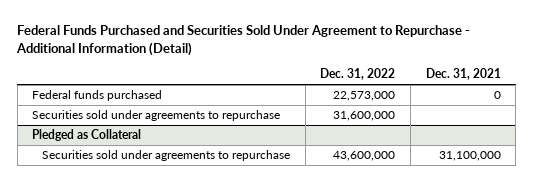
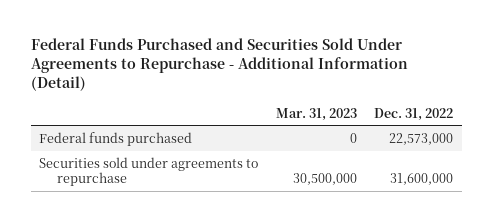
- Federal Funds Purchased and Securities Sold Under Agreement to Repurchase - Additional Information (Detail)
+ Federal Funds Purchased and Securities Sold Under Agreements to Repurchase - Additional Information (Detail)
- | Dec. 31, 2022 | Dec. 31, 2021
+ | Mar. 31, 2023 | Dec. 31, 2022
- Pledged as Collateral
- Securities sold under agreements to repurchase | 43,600,000 | 31,100,000

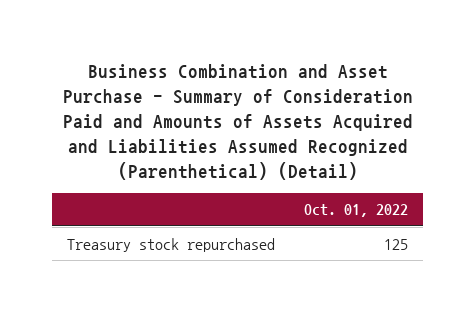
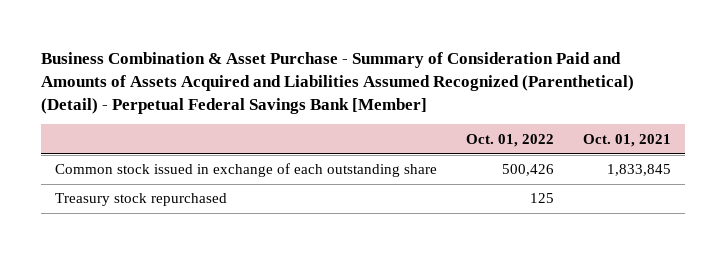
- Business Combination and Asset Purchase - Summary of Consideration Paid and Amounts of Assets Acquired and Liabilities Assumed Recognized (Parenthetical) (Detail)
+ Business Combination & Asset Purchase - Summary of Consideration Paid and Amounts of Assets Acquired and Liabilities Assumed Recognized (Parenthetical) (Detail) - Perpetual Federal Savings Bank [Member]
- | Oct. 01, 2022
+ | Oct. 01, 2022 | Oct. 01, 2021
+ Common stock issued in exchange of each outstanding share | 500,426 | 1,833,845

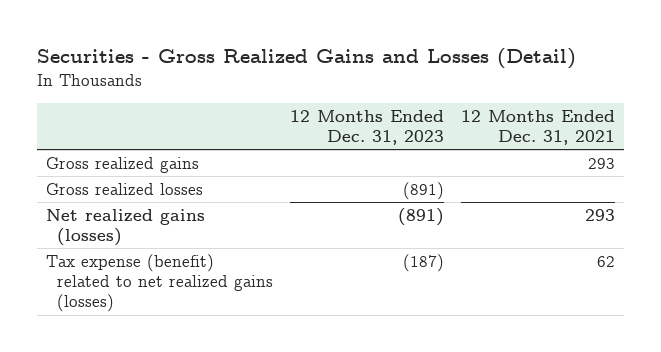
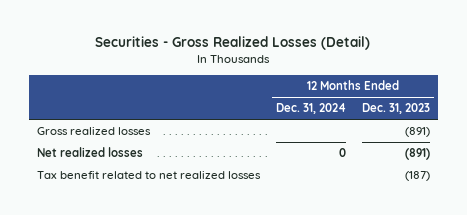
- Securities - Gross Realized Gains and Losses (Detail)
+ Securities - Gross Realized Losses (Detail)
- | 12 Months Ended Dec. 31, 2023 | 12 Months Ended Dec. 31, 2021
+ | 12 Months Ended Dec. 31, 2024 | 12 Months Ended Dec. 31, 2023
- Gross realized gains | | 293
- Net realized gains (losses) | (891) | 293
- Tax expense (benefit) related to net realized gains (losses) | (187) | 62
+ Net realized losses | 0 | (891)
+ Tax benefit related to net realized losses | | (187)

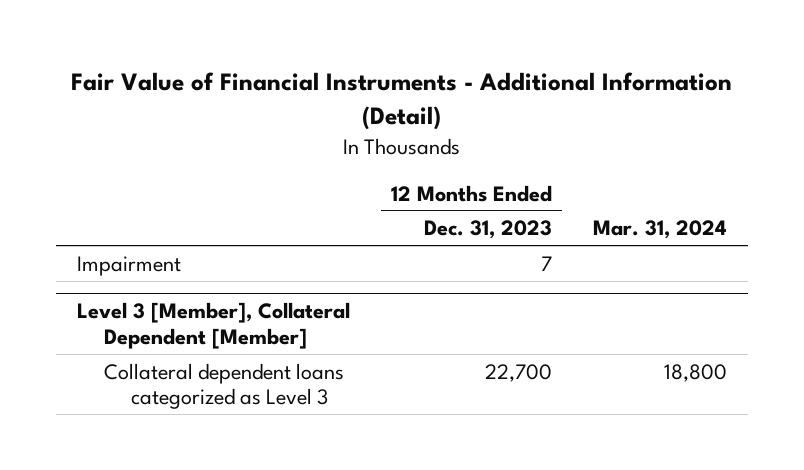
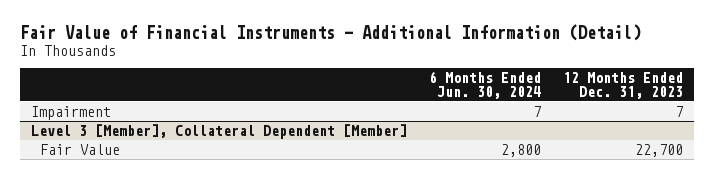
- | 12 Months Ended Dec. 31, 2023 | Mar. 31, 2024
+ | 6 Months Ended Jun. 30, 2024 | 12 Months Ended Dec. 31, 2023
@ Level 3 [Member], Collateral Dependent [Member]
- Collateral dependent loans categorized as Level 3 | 22,700 | 18,800
+ Fair Value | 2,800 | 22,700

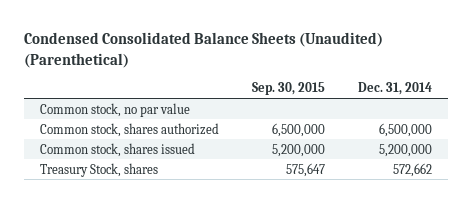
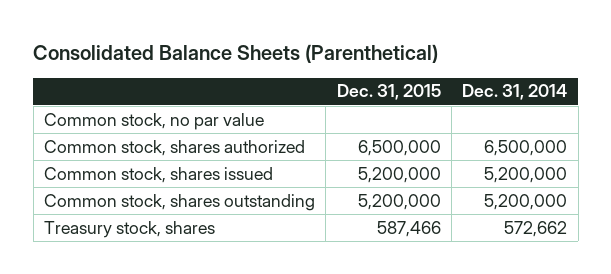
- Condensed Consolidated Balance Sheets (Unaudited) (Parenthetical)
+ Consolidated Balance Sheets (Parenthetical)
- | Sep. 30, 2015 | Dec. 31, 2014
+ | Dec. 31, 2015 | Dec. 31, 2014
- Treasury Stock, shares | 575,647 | 572,662
+ Common stock, shares outstanding | 5,200,000 | 5,200,000
+ Treasury stock, shares | 587,466 | 572,662

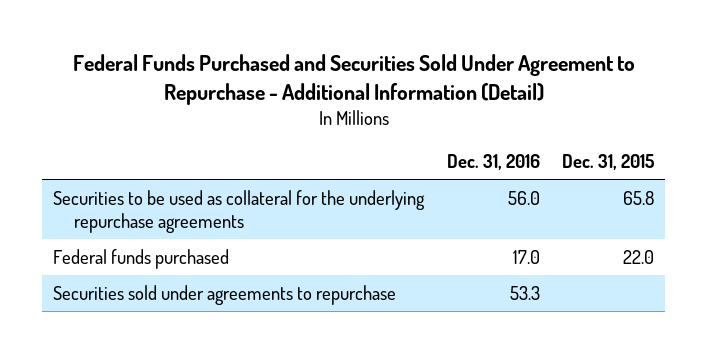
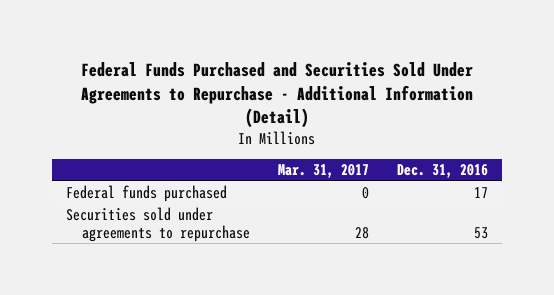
- Federal Funds Purchased and Securities Sold Under Agreement to Repurchase - Additional Information (Detail)
+ Federal Funds Purchased and Securities Sold Under Agreements to Repurchase - Additional Information (Detail)
- | Dec. 31, 2016 | Dec. 31, 2015
+ | Mar. 31, 2017 | Dec. 31, 2016
- Securities to be used as collateral for the underlying repurchase agreements | 56.0 | 65.8
- Federal funds purchased | 17.0 | 22.0
- Securities sold under agreements to repurchase | 53.3 |
+ Federal funds purchased | 0 | 17
+ Securities sold under agreements to repurchase | 28 | 53

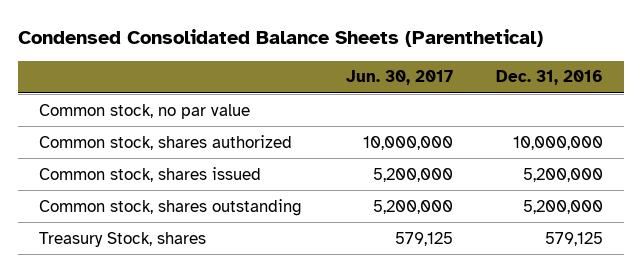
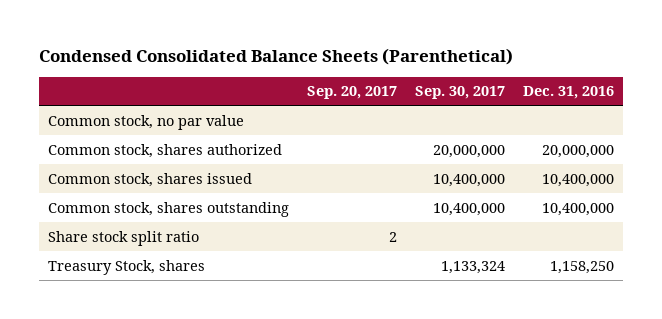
- | Jun. 30, 2017 | Dec. 31, 2016
+ | Sep. 20, 2017 | Sep. 30, 2017 | Dec. 31, 2016
- Common stock, shares authorized | 10,000,000 | 10,000,000
- Common stock, shares issued | 5,200,000 | 5,200,000
- Common stock, shares outstanding | 5,200,000 | 5,200,000
- Treasury Stock, shares | 579,125 | 579,125
+ Common stock, shares authorized | | 20,000,000 | 20,000,000
+ Common stock, shares issued | | 10,400,000 | 10,400,000
+ Common stock, shares outstanding | | 10,400,000 | 10,400,000
+ Share stock split ratio | 2 | |
+ Treasury Stock, shares | | 1,133,324 | 1,158,250

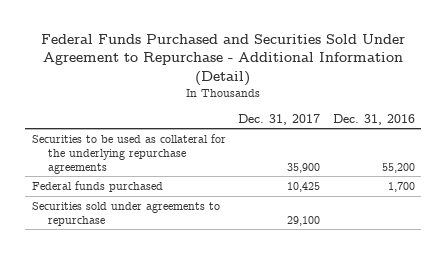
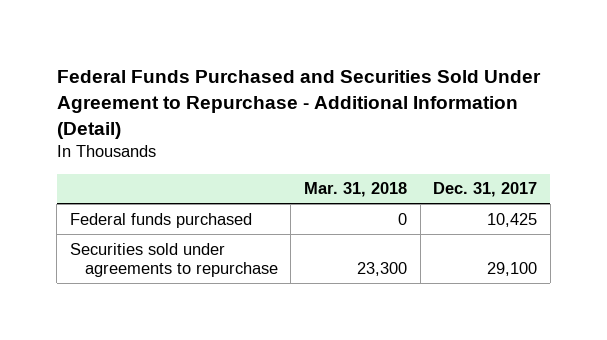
- | Dec. 31, 2017 | Dec. 31, 2016
+ | Mar. 31, 2018 | Dec. 31, 2017
- Securities to be used as collateral for the underlying repurchase agreements | 35,900 | 55,200

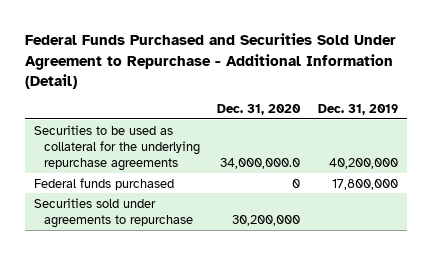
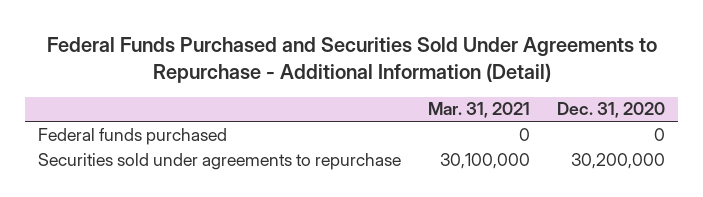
- Federal Funds Purchased and Securities Sold Under Agreement to Repurchase - Additional Information (Detail)
+ Federal Funds Purchased and Securities Sold Under Agreements to Repurchase - Additional Information (Detail)
- | Dec. 31, 2020 | Dec. 31, 2019
+ | Mar. 31, 2021 | Dec. 31, 2020
- Securities to be used as collateral for the underlying repurchase agreements | 34,000,000.0 | 40,200,000

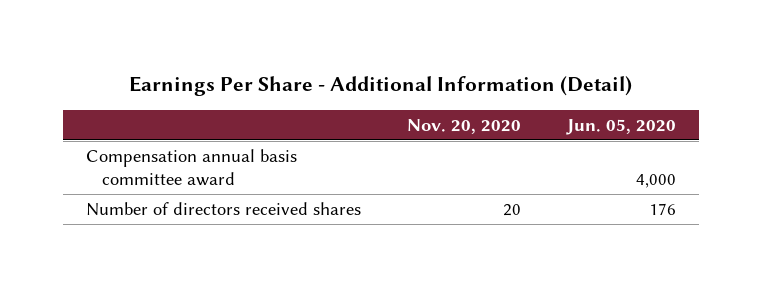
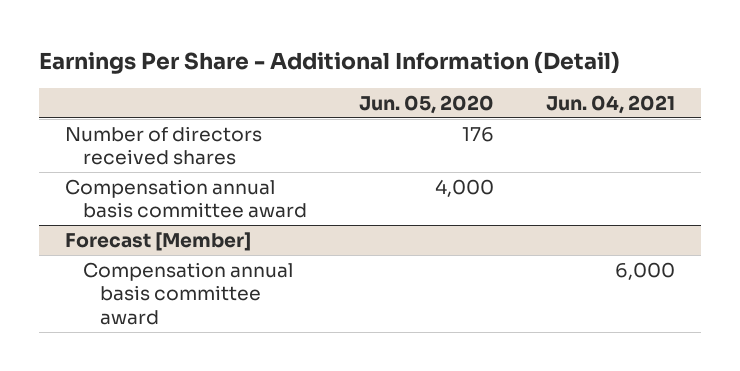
- | Nov. 20, 2020 | Jun. 05, 2020
+ | Jun. 05, 2020 | Jun. 04, 2021
moved down: Compensation annual basis committee award | 4,000 |
+ Forecast [Member]
+ Compensation annual basis committee award | | 6,000

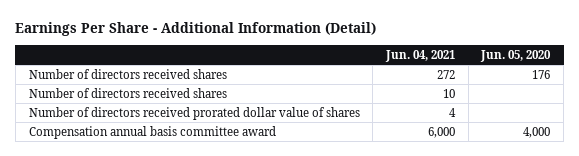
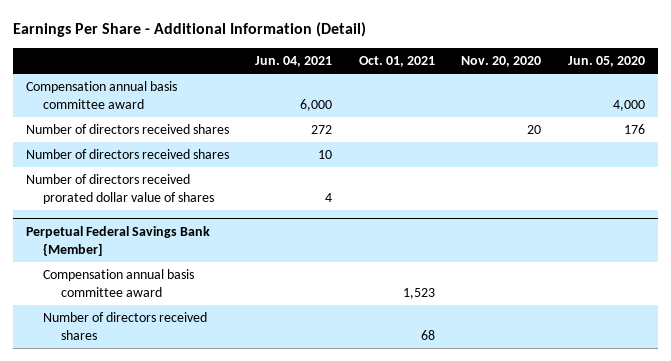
- | Jun. 04, 2021 | Jun. 05, 2020
+ | Jun. 04, 2021 | Oct. 01, 2021 | Nov. 20, 2020 | Jun. 05, 2020
moved up: Compensation annual basis committee award | 6,000 | | | 4,000
+ Perpetual Federal Savings Bank {Member]
+ Compensation annual basis committee award | | 1,523 | |
+ Number of directors received shares | | 68 | |

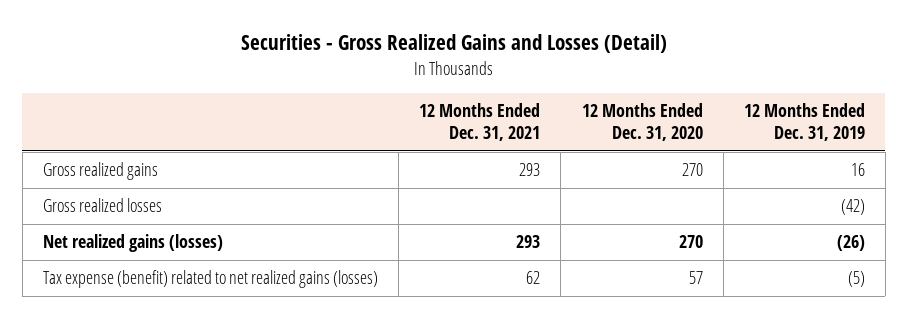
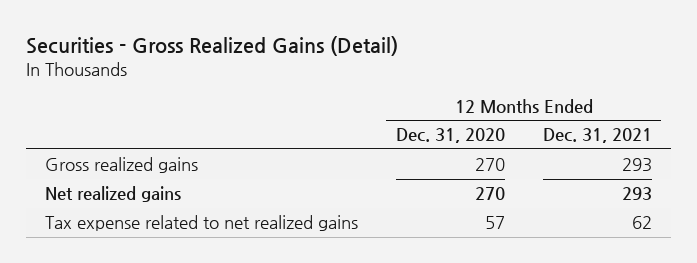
- Securities - Gross Realized Gains and Losses (Detail)
+ Securities - Gross Realized Gains (Detail)
- | 12 Months Ended Dec. 31, 2021 | 12 Months Ended Dec. 31, 2020 | 12 Months Ended Dec. 31, 2019
+ | 12 Months Ended Dec. 31, 2020 | 12 Months Ended Dec. 31, 2021
- Gross realized losses | | | (42)
- Net realized gains (losses) | 293 | 270 | (26)
- Tax expense (benefit) related to net realized gains (losses) | 62 | 57 | (5)
+ Net realized gains | 270 | 293
+ Tax expense related to net realized gains | 57 | 62

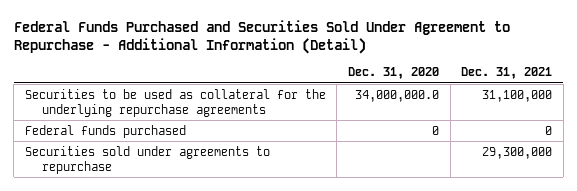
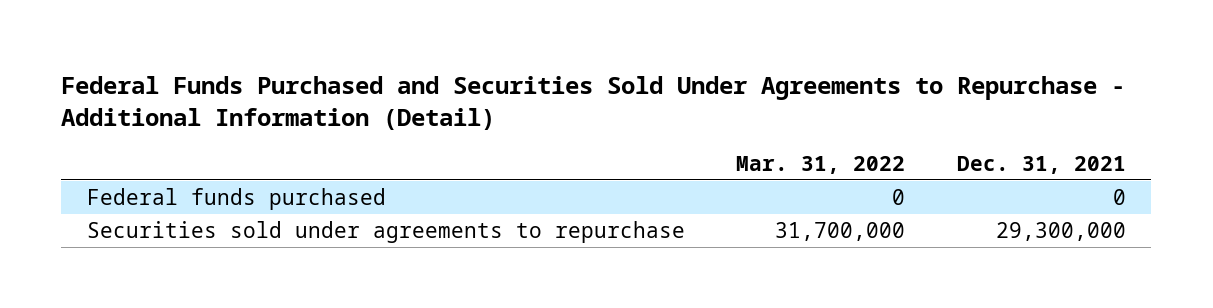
- Federal Funds Purchased and Securities Sold Under Agreement to Repurchase - Additional Information (Detail)
+ Federal Funds Purchased and Securities Sold Under Agreements to Repurchase - Additional Information (Detail)
- | Dec. 31, 2020 | Dec. 31, 2021
+ | Mar. 31, 2022 | Dec. 31, 2021
- Securities to be used as collateral for the underlying repurchase agreements | 34,000,000.0 | 31,100,000

